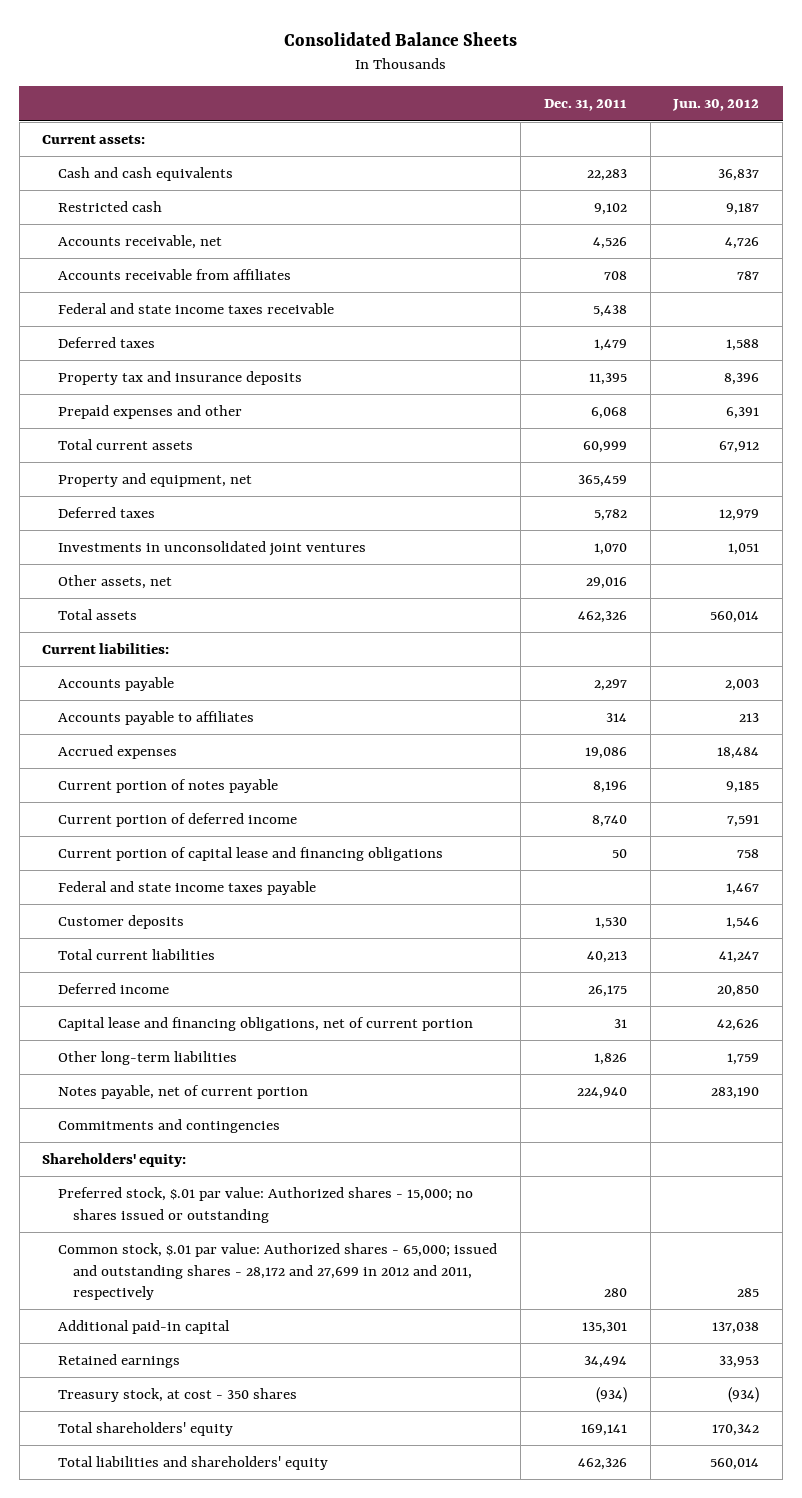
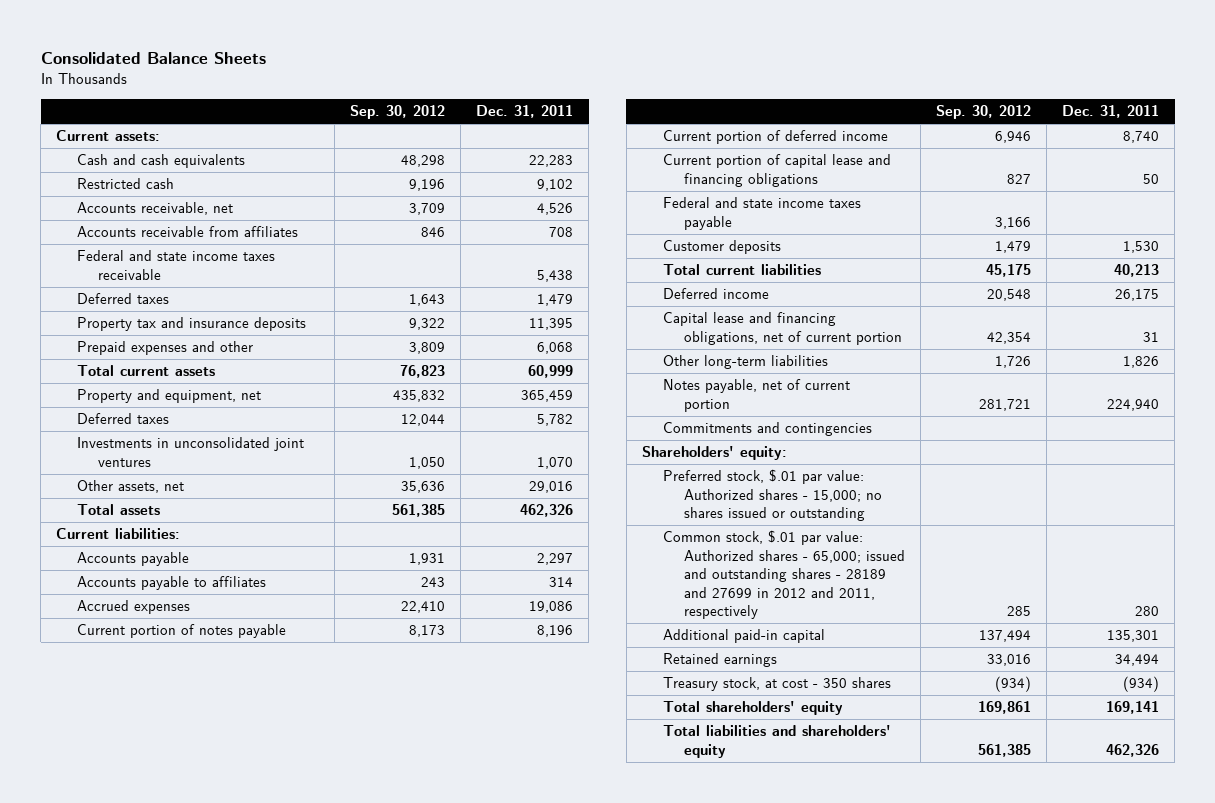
- | Dec. 31, 2011 | Jun. 30, 2012
+ | Sep. 30, 2012 | Dec. 31, 2011
- Common stock, $.01 par value: Authorized shares - 65,000; issued and outstanding shares - 28,172 and 27,699 in 2012 and 2011, respectively | 280 | 285
+ Common stock, $.01 par value: Authorized shares - 65,000; issued and outstanding shares - 28189 and 27699 in 2012 and 2011, respectively | 285 | 280

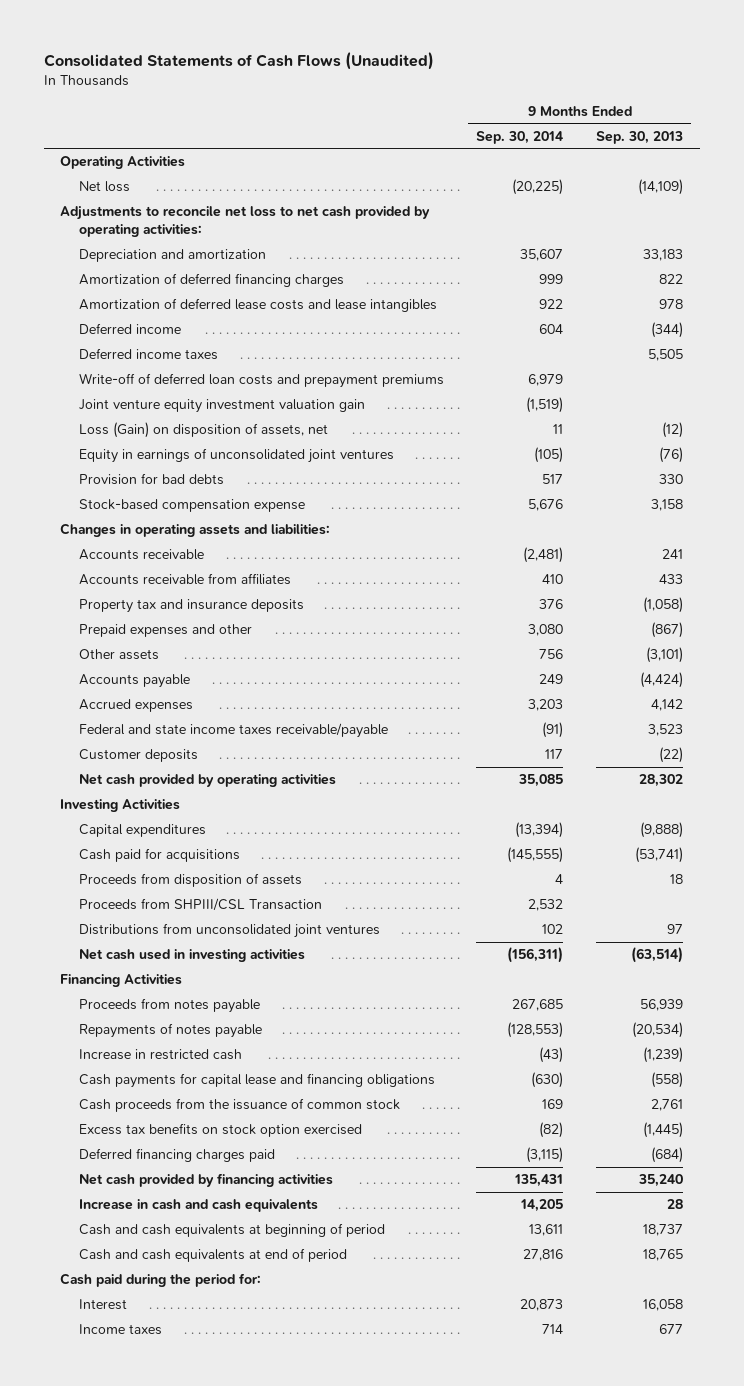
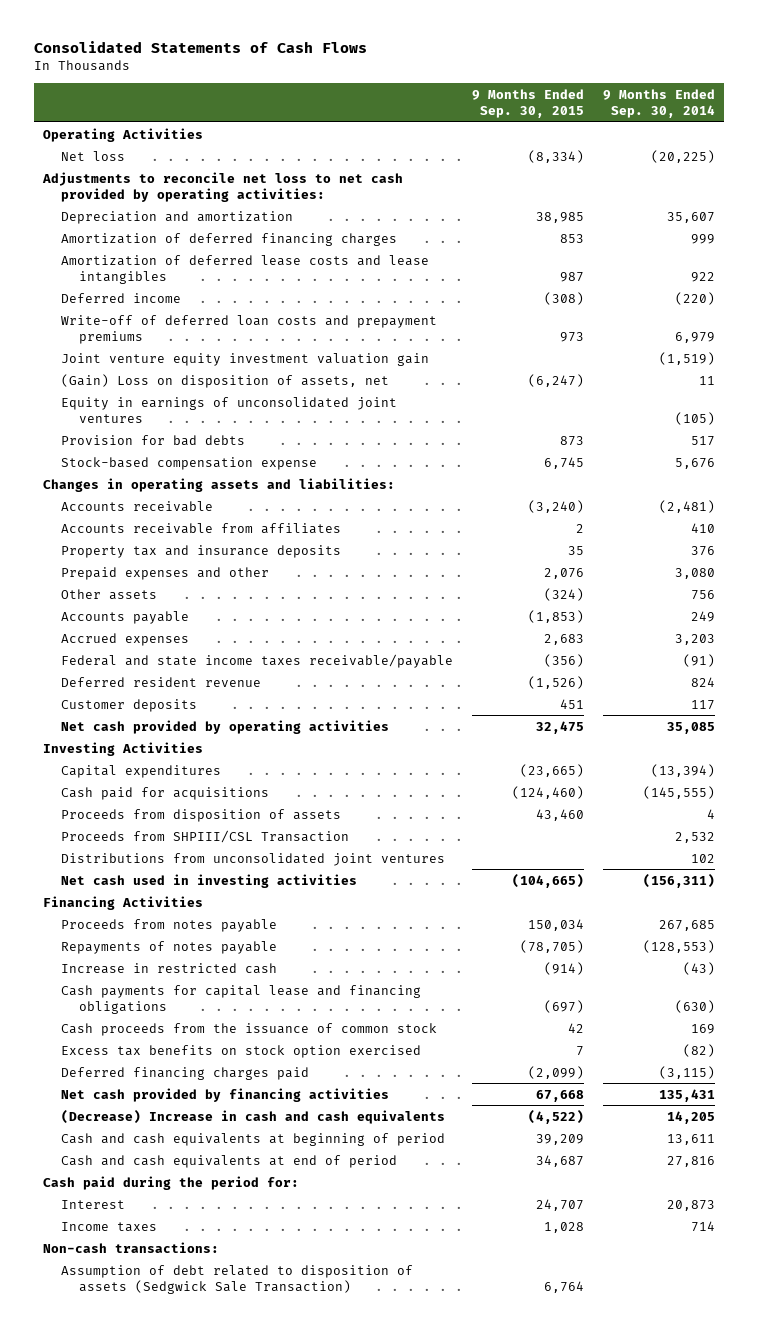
- Consolidated Statements of Cash Flows (Unaudited)
+ Consolidated Statements of Cash Flows
- | 9 Months Ended Sep. 30, 2014 | 9 Months Ended Sep. 30, 2013
+ | 9 Months Ended Sep. 30, 2015 | 9 Months Ended Sep. 30, 2014
- Deferred income | 604 | (344)
- Deferred income taxes | | 5,505
+ Deferred income | (308) | (220)
- Loss (Gain) on disposition of assets, net | 11 | (12)
+ (Gain) Loss on disposition of assets, net | (6,247) | 11
+ Deferred resident revenue | (1,526) | 824
- Increase in cash and cash equivalents | 14,205 | 28
+ (Decrease) Increase in cash and cash equivalents | (4,522) | 14,205
+ Non-cash transactions:
+ Assumption of debt related to disposition of assets (Sedgwick Sale Transaction) | 6,764 |

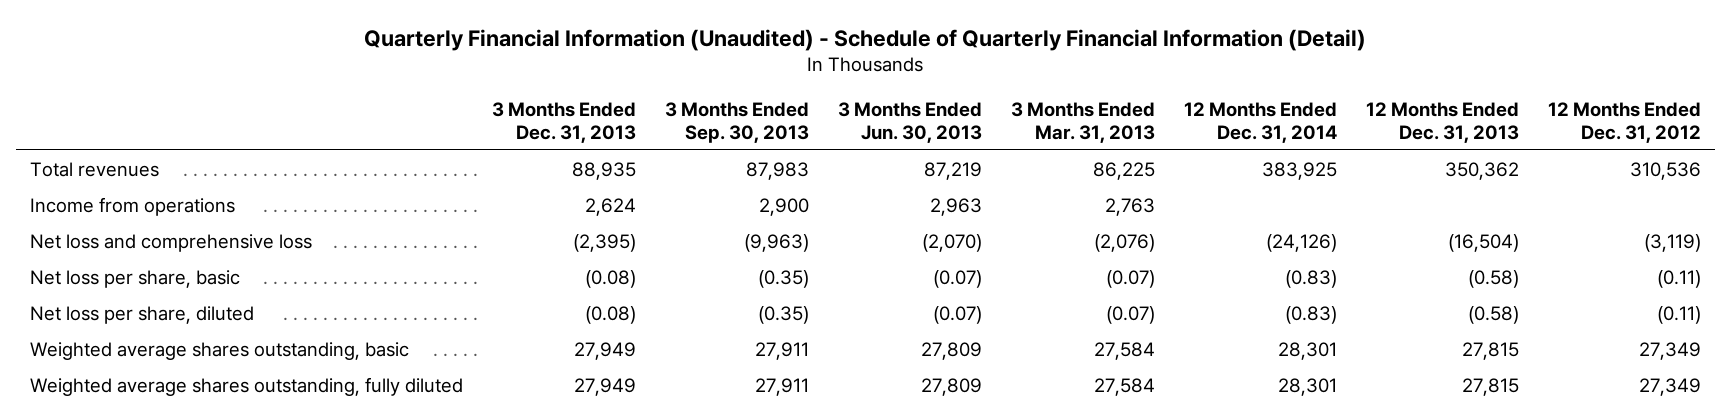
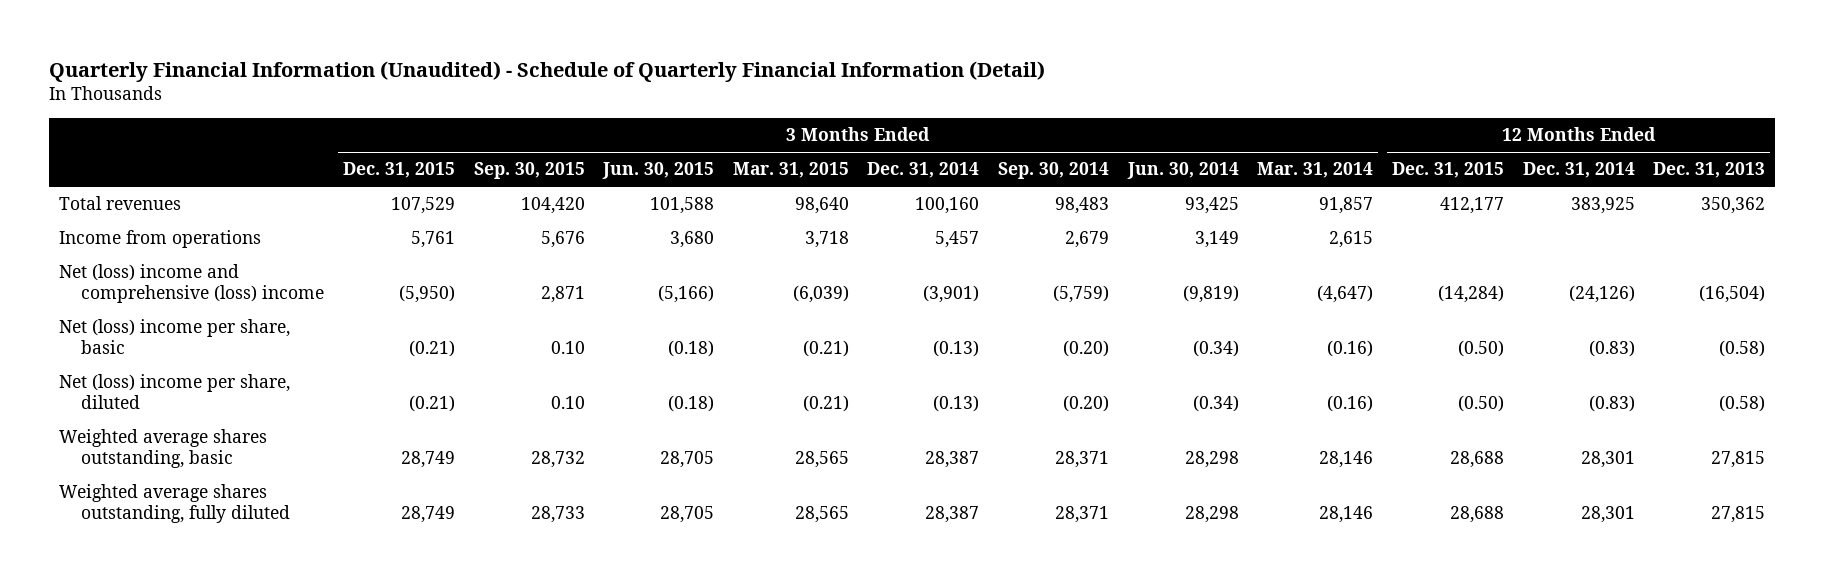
- | 3 Months Ended Dec. 31, 2013 | 3 Months Ended Sep. 30, 2013 | 3 Months Ended Jun. 30, 2013 | 3 Months Ended Mar. 31, 2013 | 12 Months Ended Dec. 31, 2014 | 12 Months Ended Dec. 31, 2013 | 12 Months Ended Dec. 31, 2012
+ | 3 Months Ended Dec. 31, 2015 | 3 Months Ended Sep. 30, 2015 | 3 Months Ended Jun. 30, 2015 | 3 Months Ended Mar. 31, 2015 | 3 Months Ended Dec. 31, 2014 | 3 Months Ended Sep. 30, 2014 | 3 Months Ended Jun. 30, 2014 | 3 Months Ended Mar. 31, 2014 | 12 Months Ended Dec. 31, 2015 | 12 Months Ended Dec. 31, 2014 | 12 Months Ended Dec. 31, 2013
- Net loss and comprehensive loss | (2,395) | (9,963) | (2,070) | (2,076) | (24,126) | (16,504) | (3,119)
- Net loss per share, basic | (0.08) | (0.35) | (0.07) | (0.07) | (0.83) | (0.58) | (0.11)
- Net loss per share, diluted | (0.08) | (0.35) | (0.07) | (0.07) | (0.83) | (0.58) | (0.11)
+ Net (loss) income and comprehensive (loss) income | (5,950) | 2,871 | (5,166) | (6,039) | (3,901) | (5,759) | (9,819) | (4,647) | (14,284) | (24,126) | (16,504)
+ Net (loss) income per share, basic | (0.21) | 0.10 | (0.18) | (0.21) | (0.13) | (0.20) | (0.34) | (0.16) | (0.50) | (0.83) | (0.58)
+ Net (loss) income per share, diluted | (0.21) | 0.10 | (0.18) | (0.21) | (0.13) | (0.20) | (0.34) | (0.16) | (0.50) | (0.83) | (0.58)

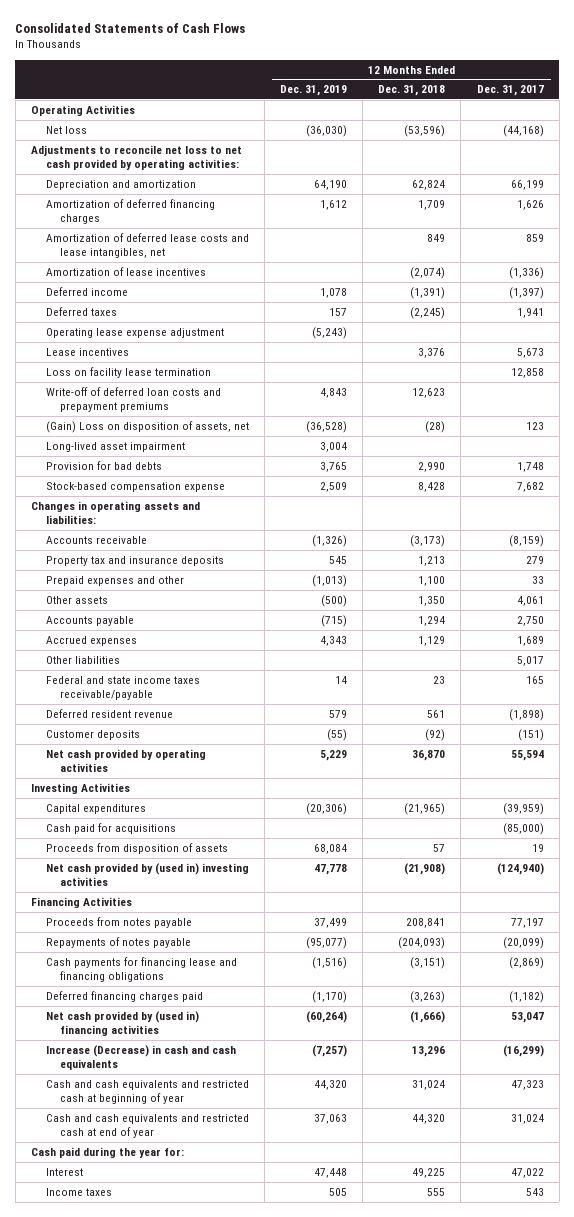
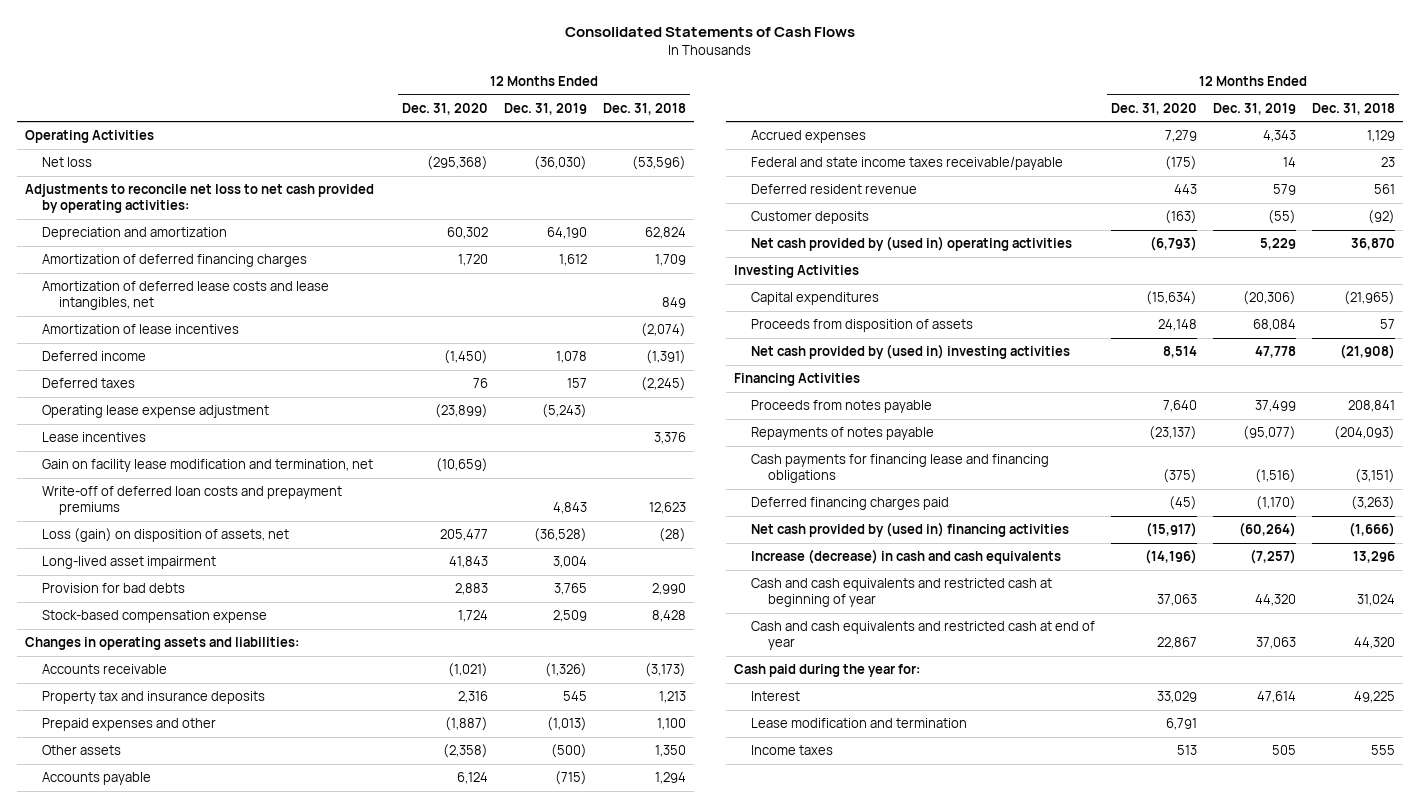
- | 12 Months Ended Dec. 31, 2019 | 12 Months Ended Dec. 31, 2018 | 12 Months Ended Dec. 31, 2017
+ | 12 Months Ended Dec. 31, 2020 | 12 Months Ended Dec. 31, 2019 | 12 Months Ended Dec. 31, 2018
- Loss on facility lease termination | | | 12,858
+ Gain on facility lease modification and termination, net | (10,659) | |
- (Gain) Loss on disposition of assets, net | (36,528) | (28) | 123
+ Loss (gain) on disposition of assets, net | 205,477 | (36,528) | (28)
- Other liabilities | | | 5,017
- Net cash provided by operating activities | 5,229 | 36,870 | 55,594
+ Net cash provided by (used in) operating activities | (6,793) | 5,229 | 36,870
- Cash paid for acquisitions | | | (85,000)
- Increase (Decrease) in cash and cash equivalents | (7,257) | 13,296 | (16,299)
+ Increase (decrease) in cash and cash equivalents | (14,196) | (7,257) | 13,296
- Interest | 47,448 | 49,225 | 47,022
+ Interest | 33,029 | 47,614 | 49,225
+ Lease modification and termination | 6,791 | |

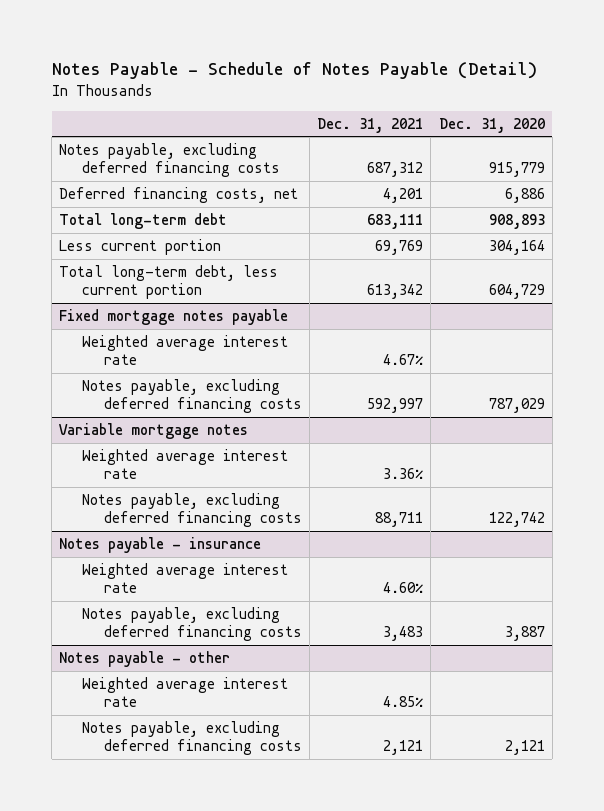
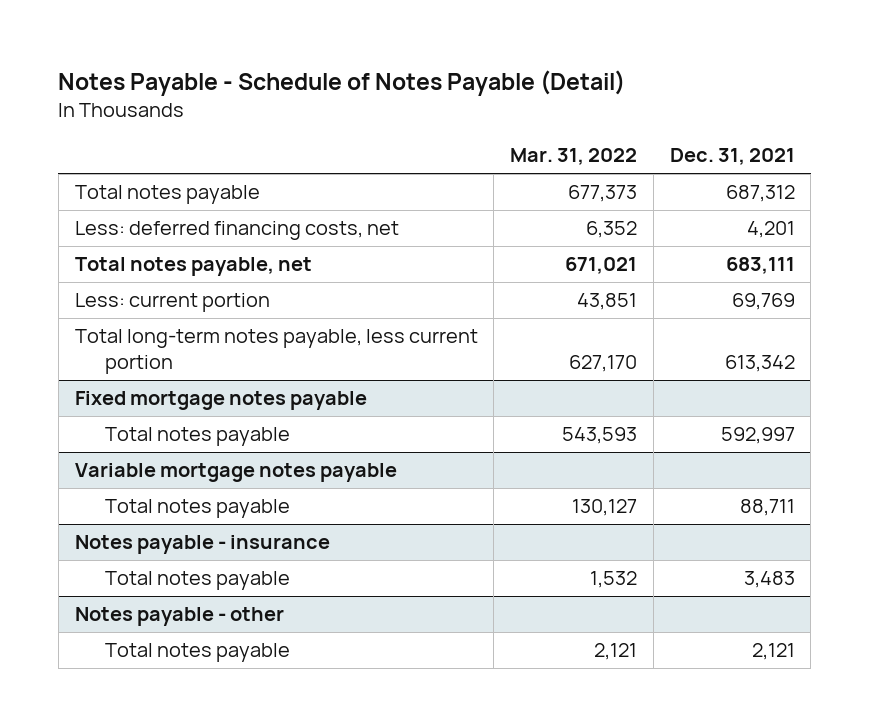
- | Dec. 31, 2021 | Dec. 31, 2020
+ | Mar. 31, 2022 | Dec. 31, 2021
- Notes payable, excluding deferred financing costs | 687,312 | 915,779
- Deferred financing costs, net | 4,201 | 6,886
- Total long-term debt | 683,111 | 908,893
- Less current portion | 69,769 | 304,164
- Total long-term debt, less current portion | 613,342 | 604,729
+ Total notes payable | 677,373 | 687,312
+ Less: deferred financing costs, net | 6,352 | 4,201
+ Total notes payable, net | 671,021 | 683,111
+ Less: current portion | 43,851 | 69,769
+ Total long-term notes payable, less current portion | 627,170 | 613,342
@ Fixed mortgage notes payable
- Weighted average interest rate | 4.67% |
- Notes payable, excluding deferred financing costs | 592,997 | 787,029
- Variable mortgage notes
- Weighted average interest rate | 3.36% |
- Notes payable, excluding deferred financing costs | 88,711 | 122,742
@ Fixed mortgage notes payable
+ Total notes payable | 543,593 | 592,997
+ Variable mortgage notes payable
+ Total notes payable | 130,127 | 88,711
@ Notes payable - insurance
- Weighted average interest rate | 4.60% |
- Notes payable, excluding deferred financing costs | 3,483 | 3,887
+ Total notes payable | 1,532 | 3,483
@ Notes payable - other
- Weighted average interest rate | 4.85% |
- Notes payable, excluding deferred financing costs | 2,121 | 2,121
+ Total notes payable | 2,121 | 2,121

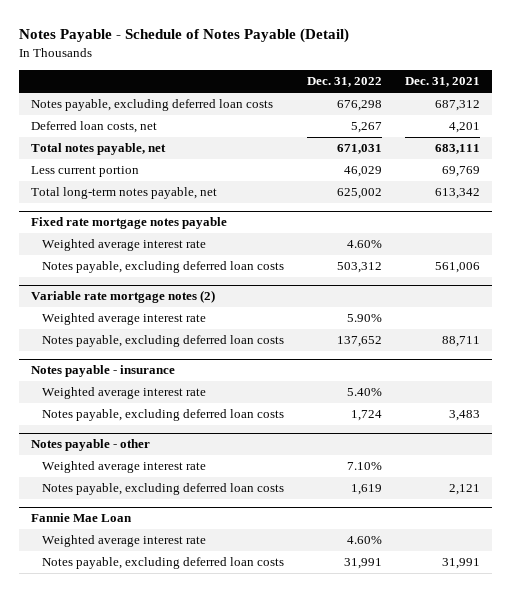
- | Mar. 31, 2022 | Dec. 31, 2021
+ | Dec. 31, 2022 | Dec. 31, 2021
- Total notes payable | 677,373 | 687,312
- Less: deferred financing costs, net | 6,352 | 4,201
+ Notes payable, excluding deferred loan costs | 676,298 | 687,312
+ Deferred loan costs, net | 5,267 | 4,201
- Less: current portion | 43,851 | 69,769
- Total long-term notes payable, less current portion | 627,170 | 613,342
- Fixed mortgage notes payable
- Total notes payable | 543,593 | 592,997
- Variable mortgage notes payable
- Total notes payable | 130,127 | 88,711
+ Less current portion | 46,029 | 69,769
+ Total long-term notes payable, net | 625,002 | 613,342
+ Fixed rate mortgage notes payable
+ Weighted average interest rate | 4.60% |
+ Notes payable, excluding deferred loan costs | 503,312 | 561,006
+ Variable rate mortgage notes (2)
+ Weighted average interest rate | 5.90% |
+ Notes payable, excluding deferred loan costs | 137,652 | 88,711
@ Notes payable - insurance
- Total notes payable | 1,532 | 3,483
+ Weighted average interest rate | 5.40% |
+ Notes payable, excluding deferred loan costs | 1,724 | 3,483
@ Notes payable - other
- Total notes payable | 2,121 | 2,121
+ Weighted average interest rate | 7.10% |
+ Notes payable, excluding deferred loan costs | 1,619 | 2,121
+ Fannie Mae Loan
+ Weighted average interest rate | 4.60% |
+ Notes payable, excluding deferred loan costs | 31,991 | 31,991

